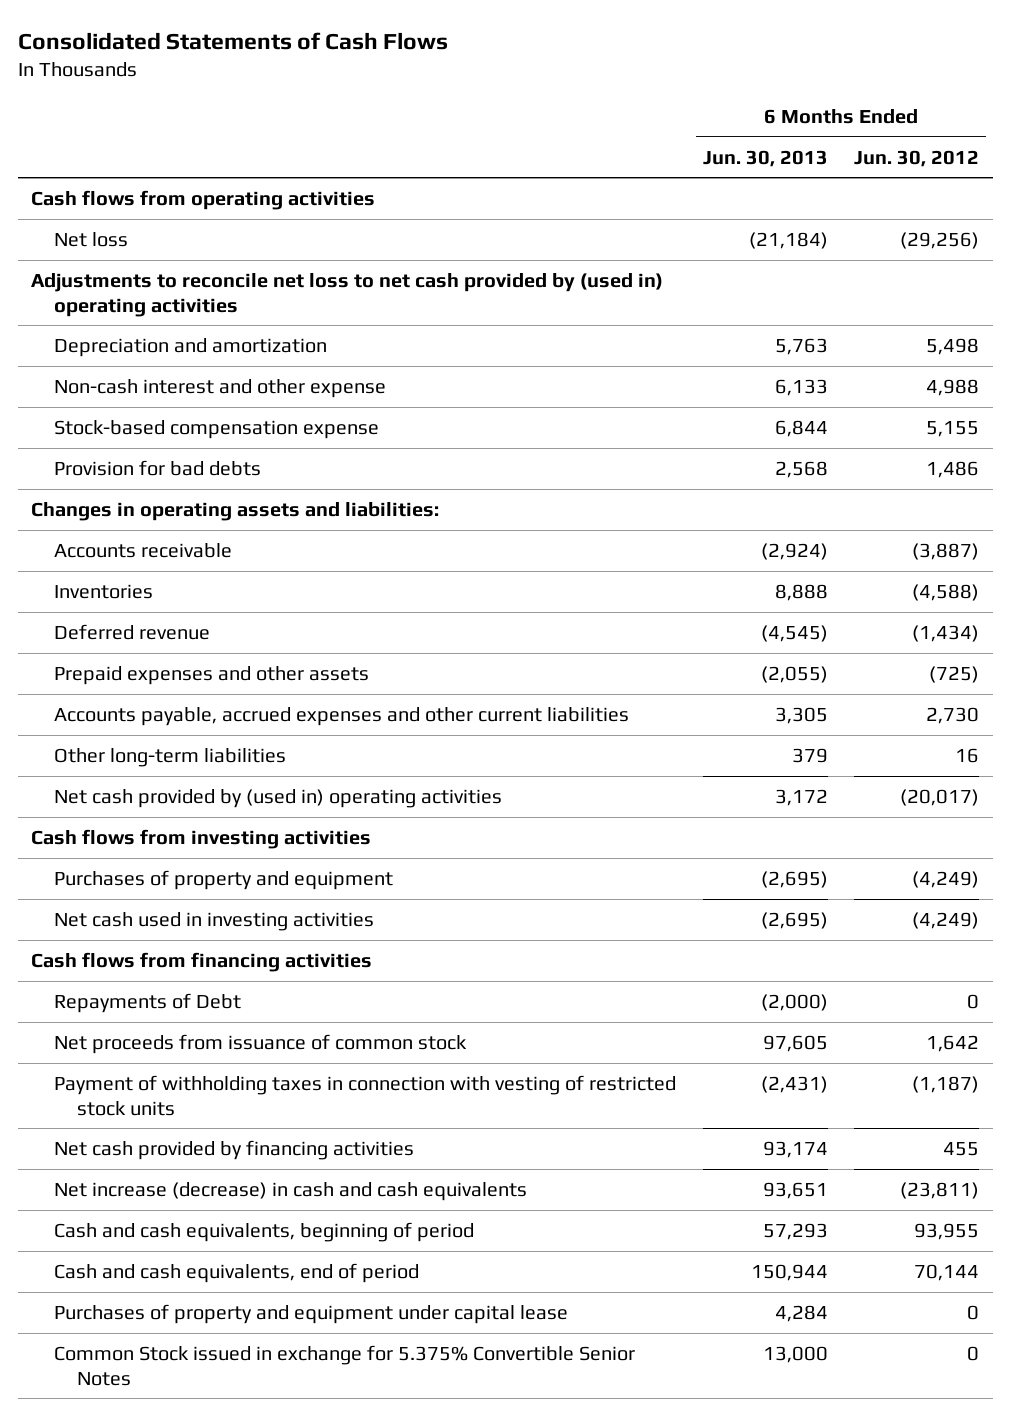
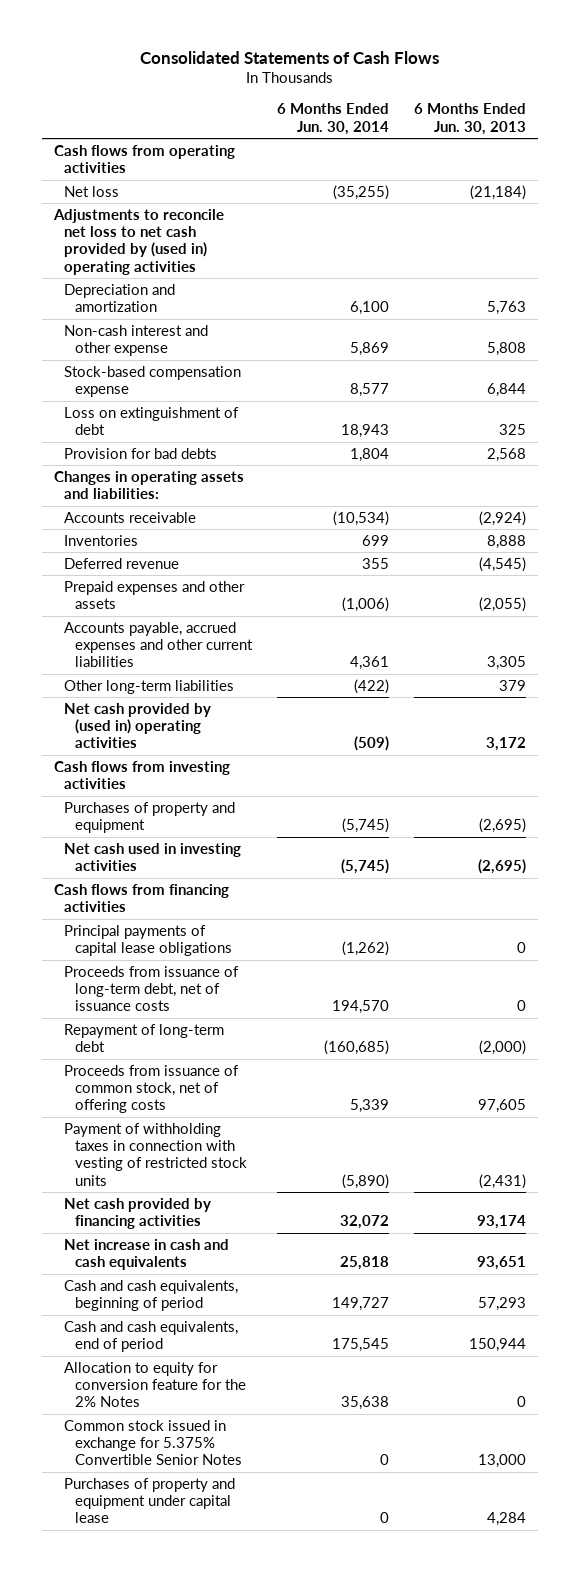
- | 6 Months Ended Jun. 30, 2013 | 6 Months Ended Jun. 30, 2012
+ | 6 Months Ended Jun. 30, 2014 | 6 Months Ended Jun. 30, 2013
- Non-cash interest and other expense | 6,133 | 4,988
+ Non-cash interest and other expense | 5,869 | 5,808
+ Loss on extinguishment of debt | 18,943 | 325
- Repayments of Debt | (2,000) | 0
- Net proceeds from issuance of common stock | 97,605 | 1,642
+ Principal payments of capital lease obligations | (1,262) | 0
+ Proceeds from issuance of long-term debt, net of issuance costs | 194,570 | 0
+ Repayment of long-term debt | (160,685) | (2,000)
+ Proceeds from issuance of common stock, net of offering costs | 5,339 | 97,605
- Net increase (decrease) in cash and cash equivalents | 93,651 | (23,811)
+ Net increase in cash and cash equivalents | 25,818 | 93,651
+ Allocation to equity for conversion feature for the 2% Notes | 35,638 | 0
+ Common stock issued in exchange for 5.375% Convertible Senior Notes | 0 | 13,000
- Common Stock issued in exchange for 5.375% Convertible Senior Notes | 13,000 | 0

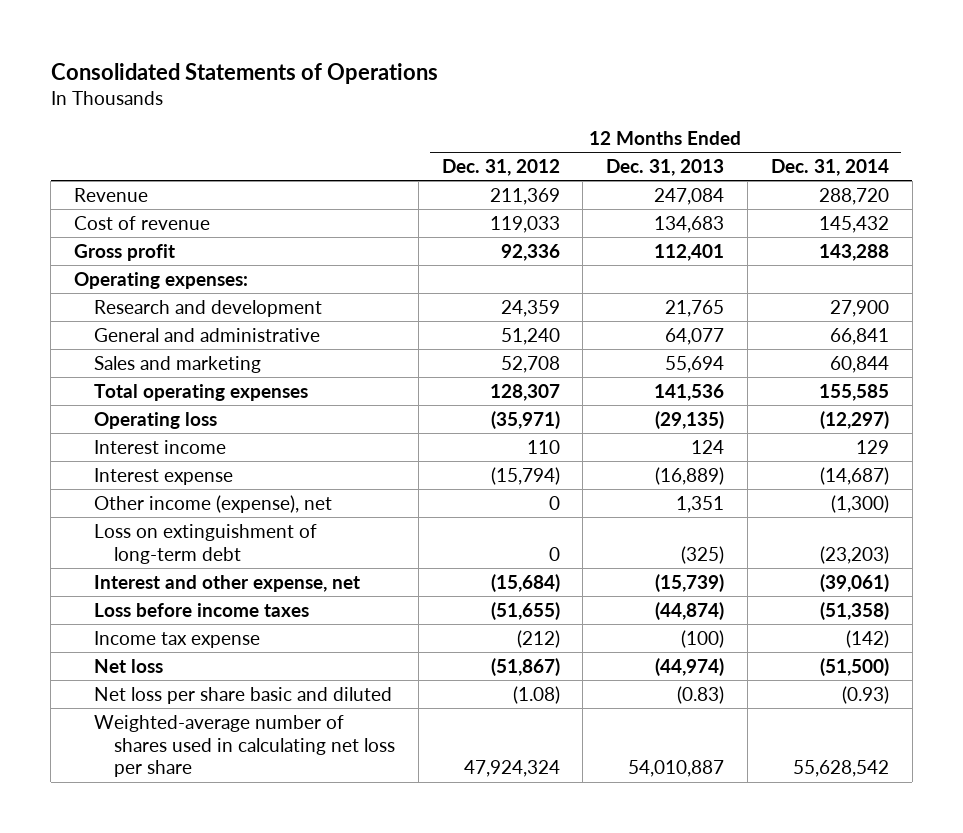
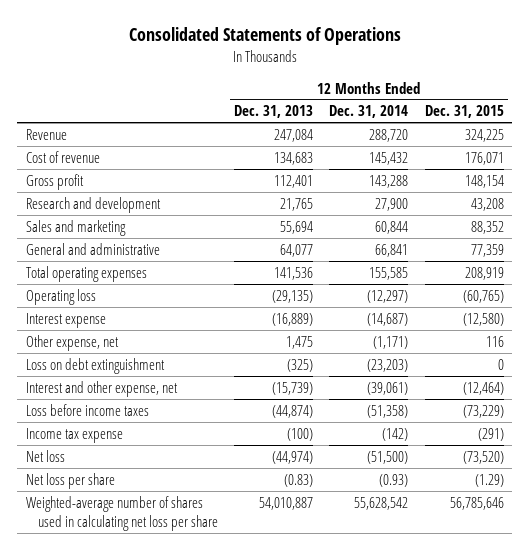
- | 12 Months Ended Dec. 31, 2012 | 12 Months Ended Dec. 31, 2013 | 12 Months Ended Dec. 31, 2014
+ | 12 Months Ended Dec. 31, 2013 | 12 Months Ended Dec. 31, 2014 | 12 Months Ended Dec. 31, 2015
- Operating expenses:
moved down: General and administrative | 64,077 | 66,841 | 77,359
- Interest income | 110 | 124 | 129
- Other income (expense), net | 0 | 1,351 | (1,300)
- Loss on extinguishment of long-term debt | 0 | (325) | (23,203)
+ Other expense, net | 1,475 | (1,171) | 116
+ Loss on debt extinguishment | (325) | (23,203) | 0
- Net loss per share basic and diluted | (1.08) | (0.83) | (0.93)
+ Net loss per share | (0.83) | (0.93) | (1.29)

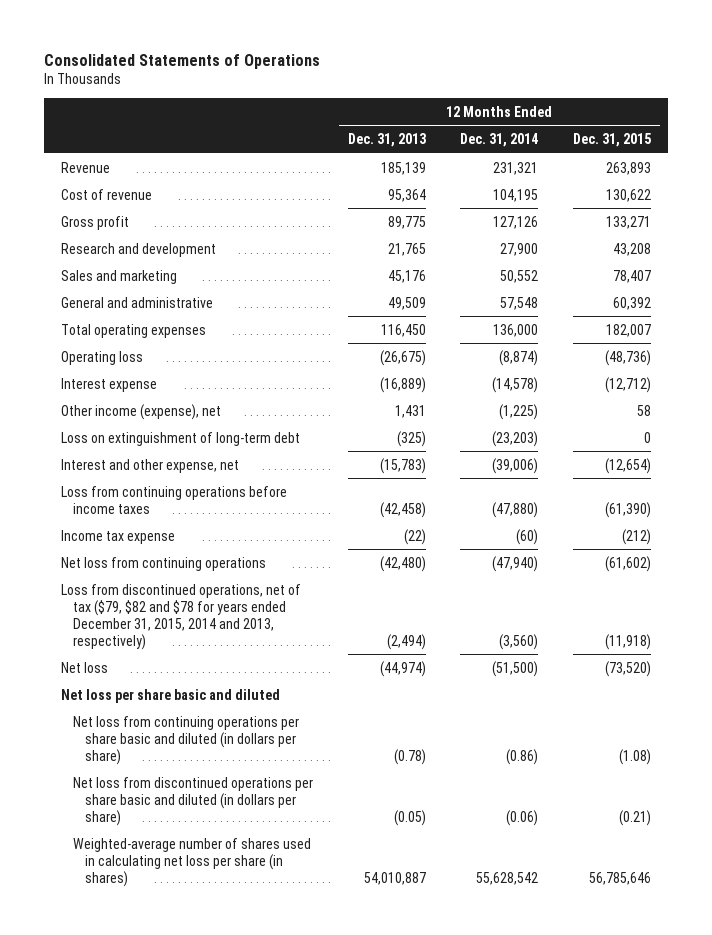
- Revenue | 247,084 | 288,720 | 324,225
- Cost of revenue | 134,683 | 145,432 | 176,071
- Gross profit | 112,401 | 143,288 | 148,154
+ Revenue | 185,139 | 231,321 | 263,893
+ Cost of revenue | 95,364 | 104,195 | 130,622
+ Gross profit | 89,775 | 127,126 | 133,271
- Sales and marketing | 55,694 | 60,844 | 88,352
- General and administrative | 64,077 | 66,841 | 77,359
- Total operating expenses | 141,536 | 155,585 | 208,919
- Operating loss | (29,135) | (12,297) | (60,765)
- Interest expense | (16,889) | (14,687) | (12,580)
- Other expense, net | 1,475 | (1,171) | 116
- Loss on debt extinguishment | (325) | (23,203) | 0
- Interest and other expense, net | (15,739) | (39,061) | (12,464)
- Loss before income taxes | (44,874) | (51,358) | (73,229)
- Income tax expense | (100) | (142) | (291)
+ Sales and marketing | 45,176 | 50,552 | 78,407
+ General and administrative | 49,509 | 57,548 | 60,392
+ Total operating expenses | 116,450 | 136,000 | 182,007
+ Operating loss | (26,675) | (8,874) | (48,736)
+ Interest expense | (16,889) | (14,578) | (12,712)
+ Other income (expense), net | 1,431 | (1,225) | 58
+ Loss on extinguishment of long-term debt | (325) | (23,203) | 0
+ Interest and other expense, net | (15,783) | (39,006) | (12,654)
+ Loss from continuing operations before income taxes | (42,458) | (47,880) | (61,390)
+ Income tax expense | (22) | (60) | (212)
+ Net loss from continuing operations | (42,480) | (47,940) | (61,602)
+ Loss from discontinued operations, net of tax ($79, $82 and $78 for years ended December 31, 2015, 2014 and 2013, respectively) | (2,494) | (3,560) | (11,918)
- Net loss per share | (0.83) | (0.93) | (1.29)
- Weighted-average number of shares used in calculating net loss per share | 54,010,887 | 55,628,542 | 56,785,646
+ Net loss per share basic and diluted
+ Net loss from continuing operations per share basic and diluted (in dollars per share) | (0.78) | (0.86) | (1.08)
+ Net loss from discontinued operations per share basic and diluted (in dollars per share) | (0.05) | (0.06) | (0.21)
+ Weighted-average number of shares used in calculating net loss per share (in shares) | 54,010,887 | 55,628,542 | 56,785,646

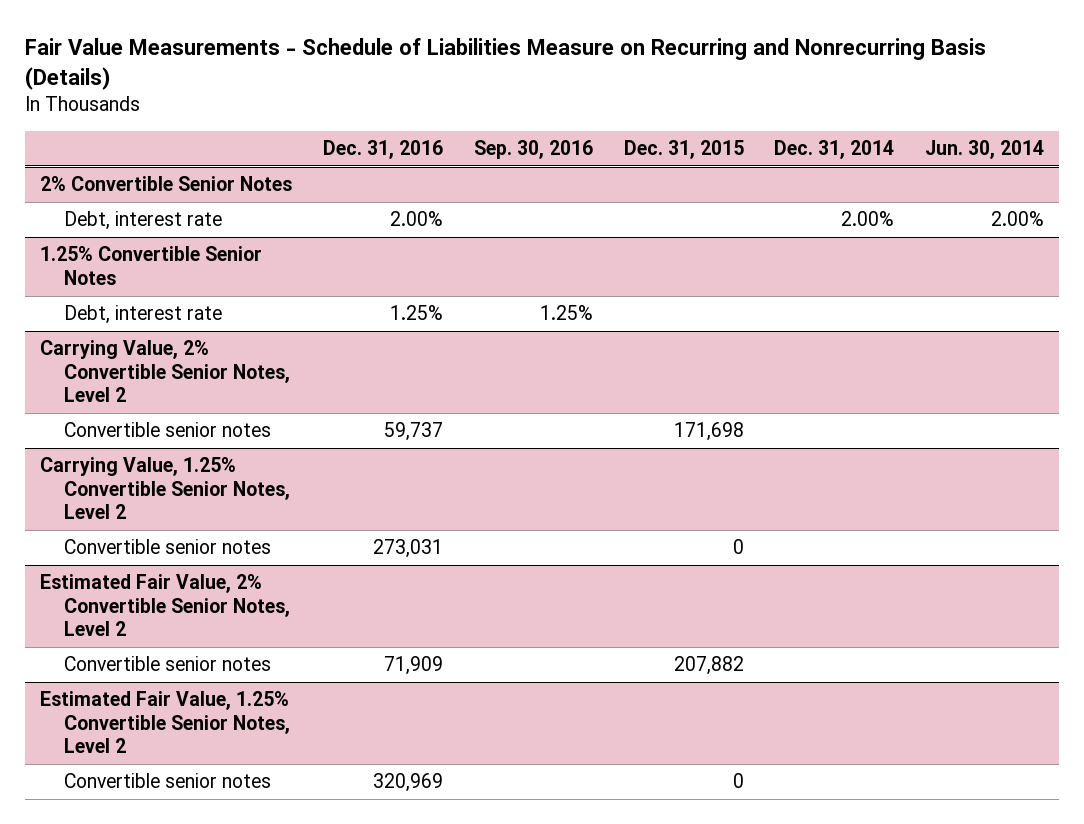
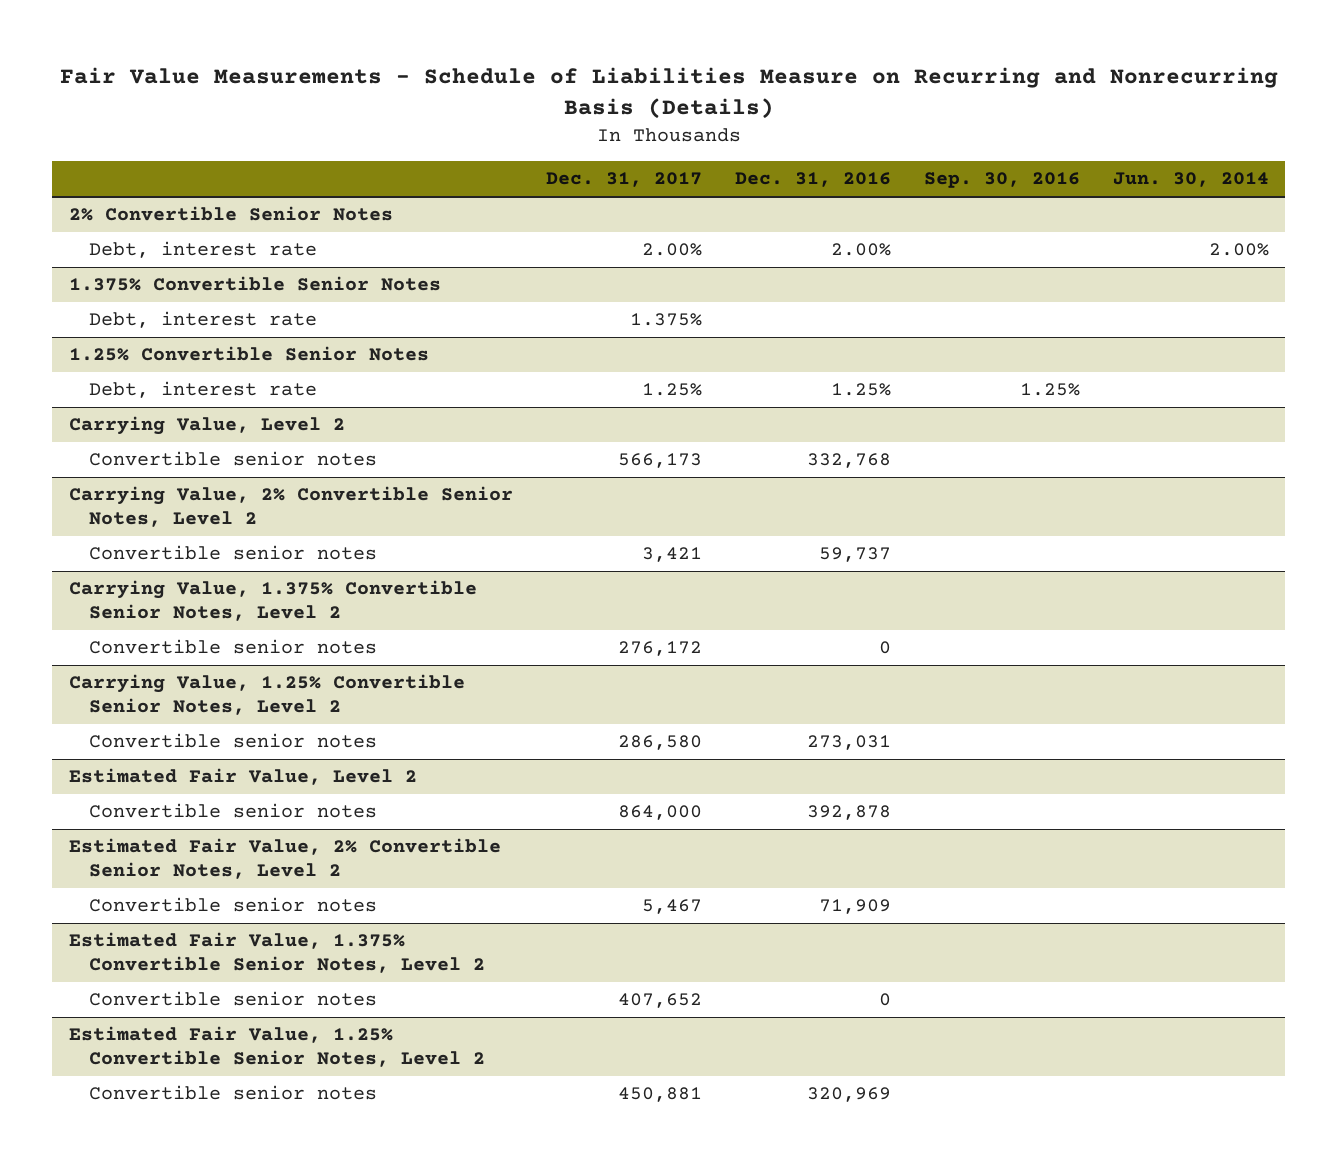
- | Dec. 31, 2016 | Sep. 30, 2016 | Dec. 31, 2015 | Dec. 31, 2014 | Jun. 30, 2014
+ | Dec. 31, 2017 | Dec. 31, 2016 | Sep. 30, 2016 | Jun. 30, 2014
+ 1.375% Convertible Senior Notes
+ Debt, interest rate | 1.375% | | |
+ Carrying Value, Level 2
+ Convertible senior notes | 566,173 | 332,768 | |
+ Carrying Value, 1.375% Convertible Senior Notes, Level 2
+ Convertible senior notes | 276,172 | 0 | |
+ Estimated Fair Value, Level 2
+ Convertible senior notes | 864,000 | 392,878 | |
+ Estimated Fair Value, 1.375% Convertible Senior Notes, Level 2
+ Convertible senior notes | 407,652 | 0 | |

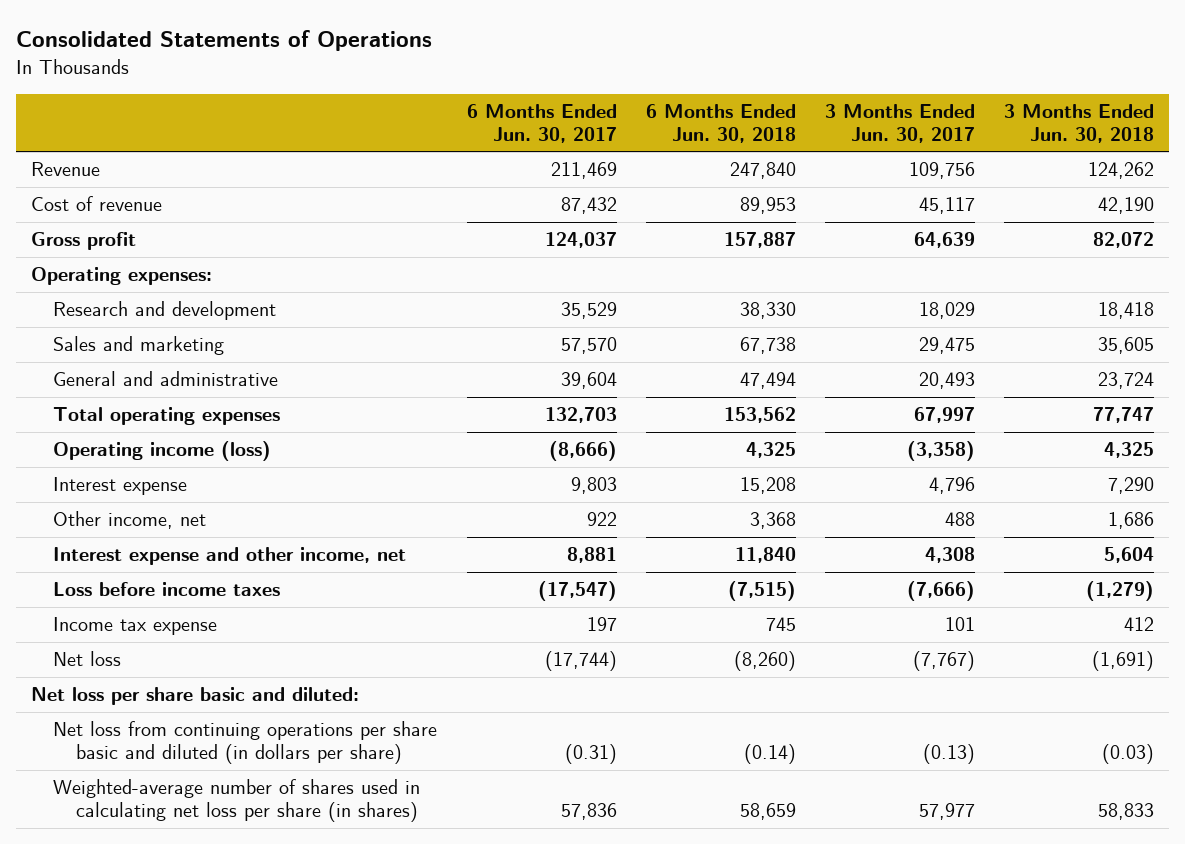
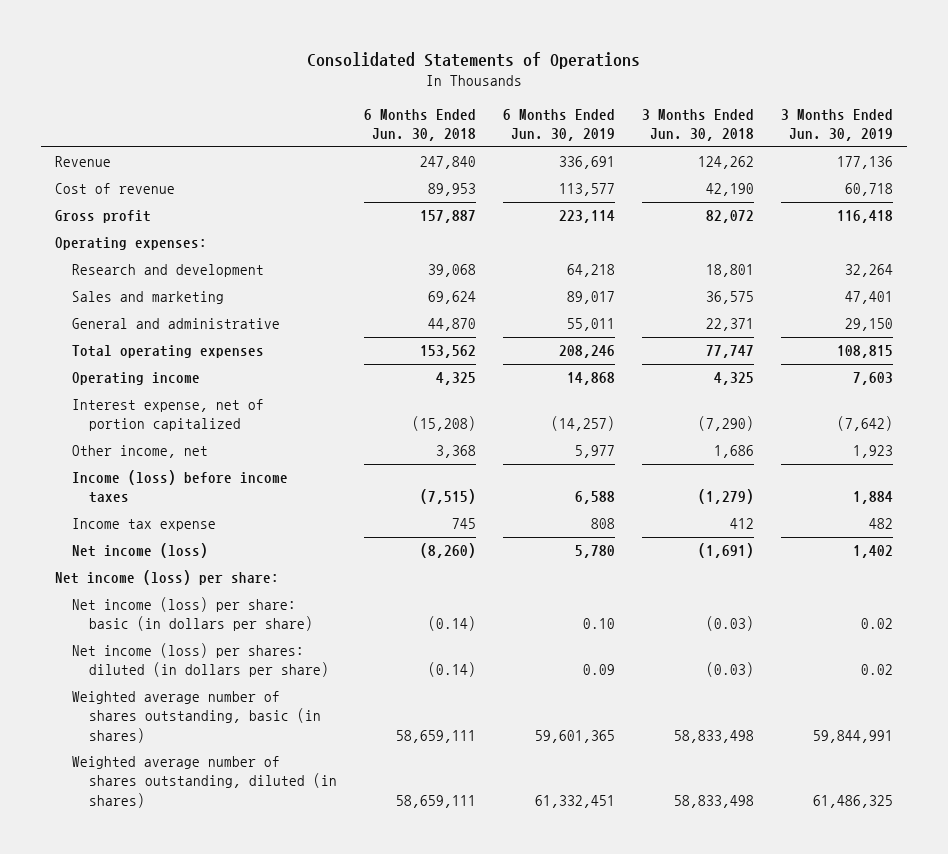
- | 6 Months Ended Jun. 30, 2017 | 6 Months Ended Jun. 30, 2018 | 3 Months Ended Jun. 30, 2017 | 3 Months Ended Jun. 30, 2018
+ | 6 Months Ended Jun. 30, 2018 | 6 Months Ended Jun. 30, 2019 | 3 Months Ended Jun. 30, 2018 | 3 Months Ended Jun. 30, 2019
- Research and development | 35,529 | 38,330 | 18,029 | 18,418
- Sales and marketing | 57,570 | 67,738 | 29,475 | 35,605
- General and administrative | 39,604 | 47,494 | 20,493 | 23,724
+ Research and development | 39,068 | 64,218 | 18,801 | 32,264
+ Sales and marketing | 69,624 | 89,017 | 36,575 | 47,401
+ General and administrative | 44,870 | 55,011 | 22,371 | 29,150
- Operating income (loss) | (8,666) | 4,325 | (3,358) | 4,325
- Interest expense | 9,803 | 15,208 | 4,796 | 7,290
+ Operating income | 4,325 | 14,868 | 4,325 | 7,603
+ Interest expense, net of portion capitalized | (15,208) | (14,257) | (7,290) | (7,642)
- Interest expense and other income, net | 8,881 | 11,840 | 4,308 | 5,604
- Loss before income taxes | (17,547) | (7,515) | (7,666) | (1,279)
+ Income (loss) before income taxes | (7,515) | 6,588 | (1,279) | 1,884
- Net loss | (17,744) | (8,260) | (7,767) | (1,691)
- Net loss per share basic and diluted:
- Net loss from continuing operations per share basic and diluted (in dollars per share) | (0.31) | (0.14) | (0.13) | (0.03)
- Weighted-average number of shares used in calculating net loss per share (in shares) | 57,836 | 58,659 | 57,977 | 58,833
+ Net income (loss) | (8,260) | 5,780 | (1,691) | 1,402
+ Net income (loss) per share:
+ Net income (loss) per share: basic (in dollars per share) | (0.14) | 0.10 | (0.03) | 0.02
+ Net income (loss) per shares: diluted (in dollars per share) | (0.14) | 0.09 | (0.03) | 0.02
+ Weighted average number of shares outstanding, basic (in shares) | 58,659,111 | 59,601,365 | 58,833,498 | 59,844,991
+ Weighted average number of shares outstanding, diluted (in shares) | 58,659,111 | 61,332,451 | 58,833,498 | 61,486,325

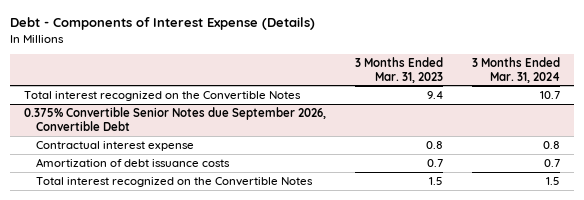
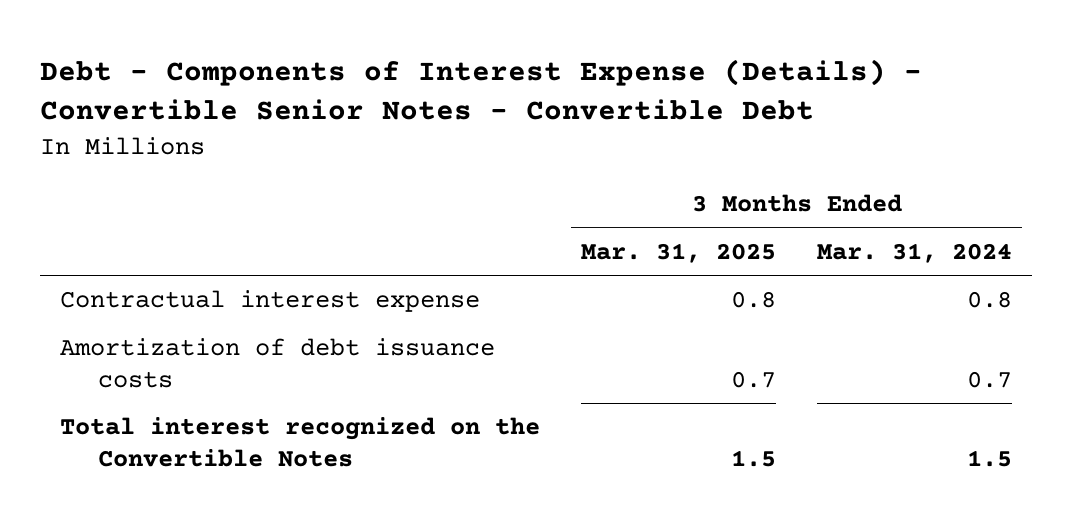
- Debt - Components of Interest Expense (Details)
+ Debt - Components of Interest Expense (Details) - Convertible Senior Notes - Convertible Debt
- | 3 Months Ended Mar. 31, 2023 | 3 Months Ended Mar. 31, 2024
+ | 3 Months Ended Mar. 31, 2025 | 3 Months Ended Mar. 31, 2024
- Total interest recognized on the Convertible Notes | 9.4 | 10.7
- 0.375% Convertible Senior Notes due September 2026, Convertible Debt

